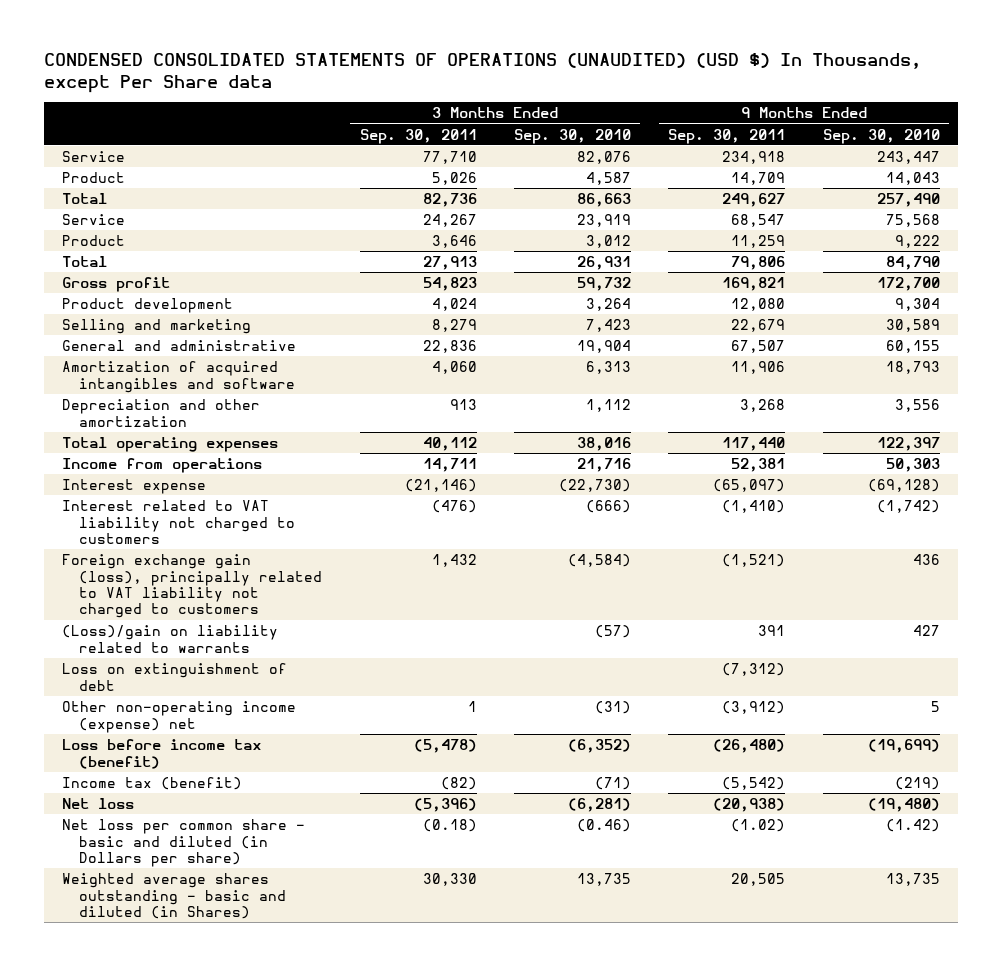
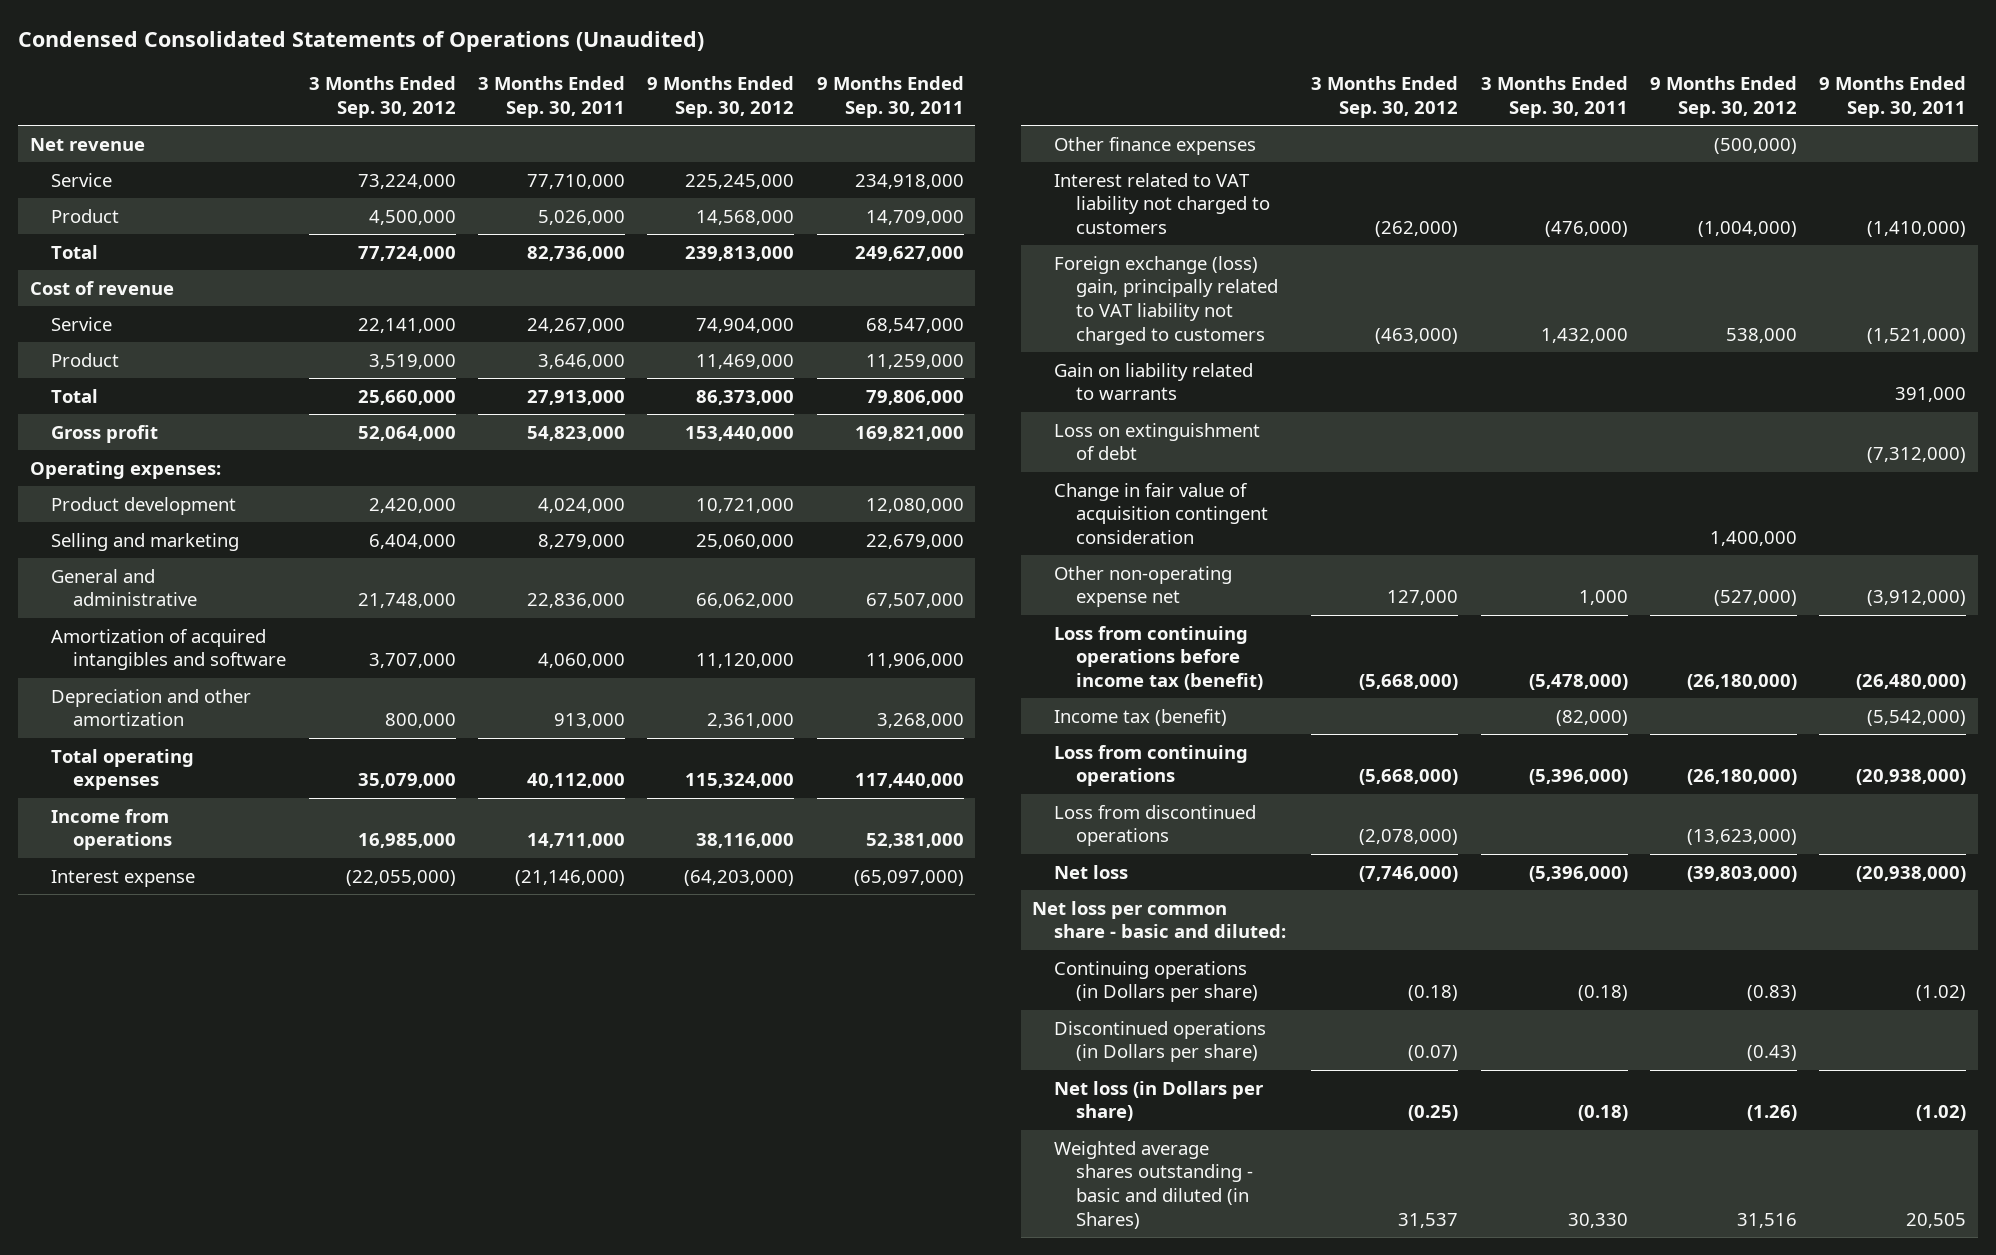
- CONDENSED CONSOLIDATED STATEMENTS OF OPERATIONS (UNAUDITED) (USD $) In Thousands, except Per Share data
+ Condensed Consolidated Statements of Operations (Unaudited)
- | 3 Months Ended Sep. 30, 2011 | 3 Months Ended Sep. 30, 2010 | 9 Months Ended Sep. 30, 2011 | 9 Months Ended Sep. 30, 2010
+ | 3 Months Ended Sep. 30, 2012 | 3 Months Ended Sep. 30, 2011 | 9 Months Ended Sep. 30, 2012 | 9 Months Ended Sep. 30, 2011
- Service | 77,710 | 82,076 | 234,918 | 243,447
- Product | 5,026 | 4,587 | 14,709 | 14,043
- Total | 82,736 | 86,663 | 249,627 | 257,490
- Service | 24,267 | 23,919 | 68,547 | 75,568
- Product | 3,646 | 3,012 | 11,259 | 9,222
- Total | 27,913 | 26,931 | 79,806 | 84,790
- Gross profit | 54,823 | 59,732 | 169,821 | 172,700
- Product development | 4,024 | 3,264 | 12,080 | 9,304
- Selling and marketing | 8,279 | 7,423 | 22,679 | 30,589
- General and administrative | 22,836 | 19,904 | 67,507 | 60,155
- Amortization of acquired intangibles and software | 4,060 | 6,313 | 11,906 | 18,793
- Depreciation and other amortization | 913 | 1,112 | 3,268 | 3,556
- Total operating expenses | 40,112 | 38,016 | 117,440 | 122,397
- Income from operations | 14,711 | 21,716 | 52,381 | 50,303
- Interest expense | (21,146) | (22,730) | (65,097) | (69,128)
- Interest related to VAT liability not charged to customers | (476) | (666) | (1,410) | (1,742)
- Foreign exchange gain (loss), principally related to VAT liability not charged to customers | 1,432 | (4,584) | (1,521) | 436
- (Loss)/gain on liability related to warrants | | (57) | 391 | 427
- Loss on extinguishment of debt | | | (7,312) |
- Other non-operating income (expense) net | 1 | (31) | (3,912) | 5
- Loss before income tax (benefit) | (5,478) | (6,352) | (26,480) | (19,699)
- Income tax (benefit) | (82) | (71) | (5,542) | (219)
- Net loss | (5,396) | (6,281) | (20,938) | (19,480)
- Net loss per common share - basic and diluted (in Dollars per share) | (0.18) | (0.46) | (1.02) | (1.42)
+ Net revenue
+ Service | 73,224,000 | 77,710,000 | 225,245,000 | 234,918,000
+ Product | 4,500,000 | 5,026,000 | 14,568,000 | 14,709,000
+ Total | 77,724,000 | 82,736,000 | 239,813,000 | 249,627,000
+ Cost of revenue
+ Service | 22,141,000 | 24,267,000 | 74,904,000 | 68,547,000
+ Product | 3,519,000 | 3,646,000 | 11,469,000 | 11,259,000
+ Total | 25,660,000 | 27,913,000 | 86,373,000 | 79,806,000
+ Gross profit | 52,064,000 | 54,823,000 | 153,440,000 | 169,821,000
+ Operating expenses:
+ Product development | 2,420,000 | 4,024,000 | 10,721,000 | 12,080,000
+ Selling and marketing | 6,404,000 | 8,279,000 | 25,060,000 | 22,679,000
+ General and administrative | 21,748,000 | 22,836,000 | 66,062,000 | 67,507,000
+ Amortization of acquired intangibles and software | 3,707,000 | 4,060,000 | 11,120,000 | 11,906,000
+ Depreciation and other amortization | 800,000 | 913,000 | 2,361,000 | 3,268,000
+ Total operating expenses | 35,079,000 | 40,112,000 | 115,324,000 | 117,440,000
+ Income from operations | 16,985,000 | 14,711,000 | 38,116,000 | 52,381,000
+ Interest expense | (22,055,000) | (21,146,000) | (64,203,000) | (65,097,000)
+ Other finance expenses | | | (500,000) |
+ Interest related to VAT liability not charged to customers | (262,000) | (476,000) | (1,004,000) | (1,410,000)
+ Foreign exchange (loss) gain, principally related to VAT liability not charged to customers | (463,000) | 1,432,000 | 538,000 | (1,521,000)
+ Gain on liability related to warrants | | | | 391,000
+ Loss on extinguishment of debt | | | | (7,312,000)
+ Change in fair value of acquisition contingent consideration | | | 1,400,000 |
+ Other non-operating expense net | 127,000 | 1,000 | (527,000) | (3,912,000)
+ Loss from continuing operations before income tax (benefit) | (5,668,000) | (5,478,000) | (26,180,000) | (26,480,000)
+ Income tax (benefit) | | (82,000) | | (5,542,000)
+ Loss from continuing operations | (5,668,000) | (5,396,000) | (26,180,000) | (20,938,000)
+ Loss from discontinued operations | (2,078,000) | | (13,623,000) |
+ Net loss | (7,746,000) | (5,396,000) | (39,803,000) | (20,938,000)
+ Net loss per common share - basic and diluted:
+ Continuing operations (in Dollars per share) | (0.18) | (0.18) | (0.83) | (1.02)
+ Discontinued operations (in Dollars per share) | (0.07) | | (0.43) |
+ Net loss (in Dollars per share) | (0.25) | (0.18) | (1.26) | (1.02)

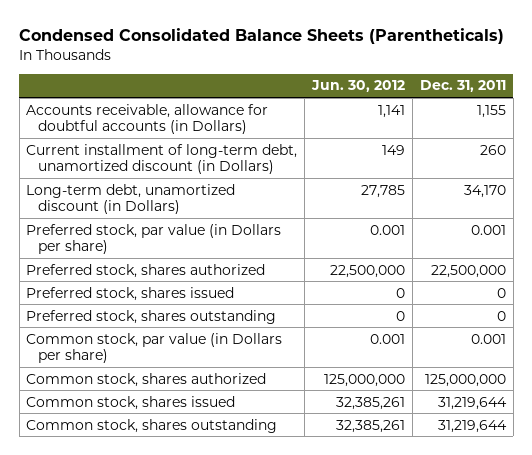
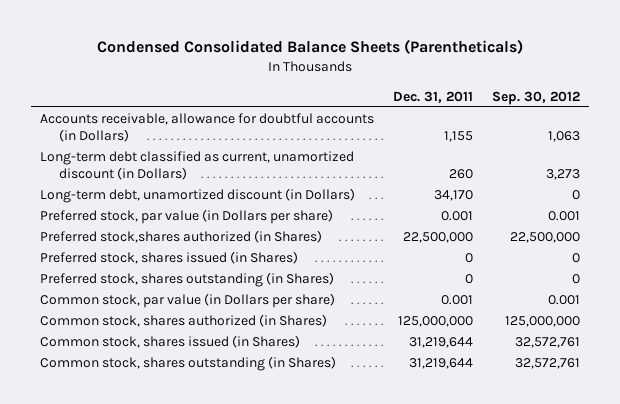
- | Jun. 30, 2012 | Dec. 31, 2011
+ | Dec. 31, 2011 | Sep. 30, 2012
- Current installment of long-term debt, unamortized discount (in Dollars) | 149 | 260
+ Long-term debt classified as current, unamortized discount (in Dollars) | 260 | 3,273
- Preferred stock, shares authorized | 22,500,000 | 22,500,000
- Preferred stock, shares issued | 0 | 0
- Preferred stock, shares outstanding | 0 | 0
+ Preferred stock,shares authorized (in Shares) | 22,500,000 | 22,500,000
+ Preferred stock, shares issued (in Shares) | 0 | 0
+ Preferred stock, shares outstanding (in Shares) | 0 | 0
- Common stock, shares authorized | 125,000,000 | 125,000,000
- Common stock, shares issued | 32,385,261 | 31,219,644
- Common stock, shares outstanding | 32,385,261 | 31,219,644
+ Common stock, shares authorized (in Shares) | 125,000,000 | 125,000,000
+ Common stock, shares issued (in Shares) | 31,219,644 | 32,572,761
+ Common stock, shares outstanding (in Shares) | 31,219,644 | 32,572,761

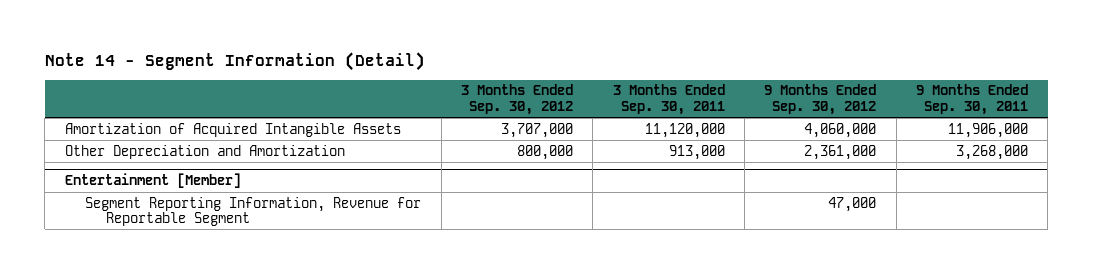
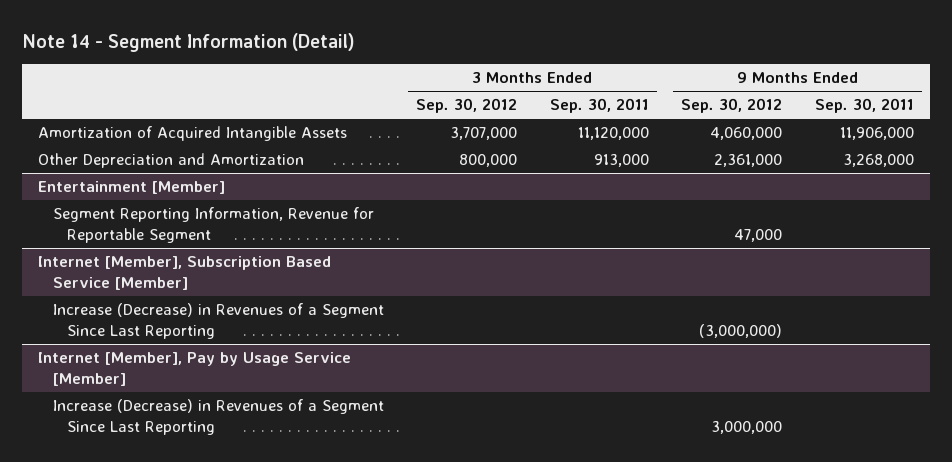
+ Internet [Member], Subscription Based Service [Member]
+ Increase (Decrease) in Revenues of a Segment Since Last Reporting | | | (3,000,000) |
+ Internet [Member], Pay by Usage Service [Member]
+ Increase (Decrease) in Revenues of a Segment Since Last Reporting | | | 3,000,000 |

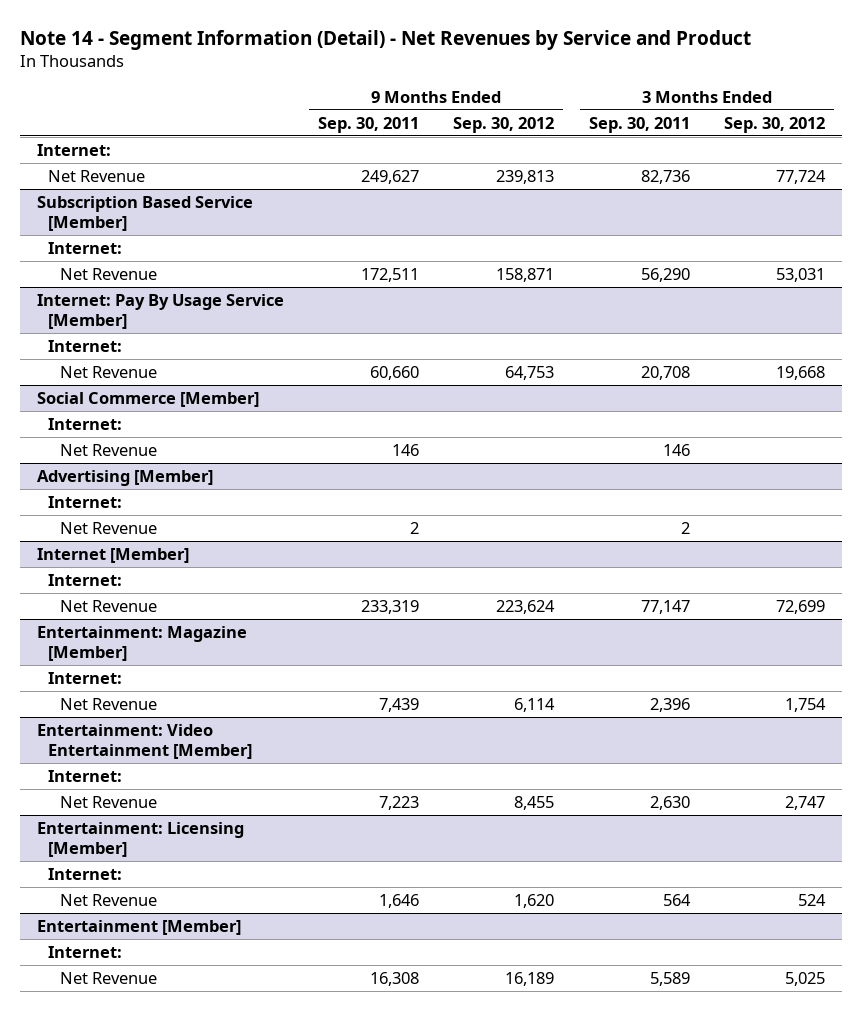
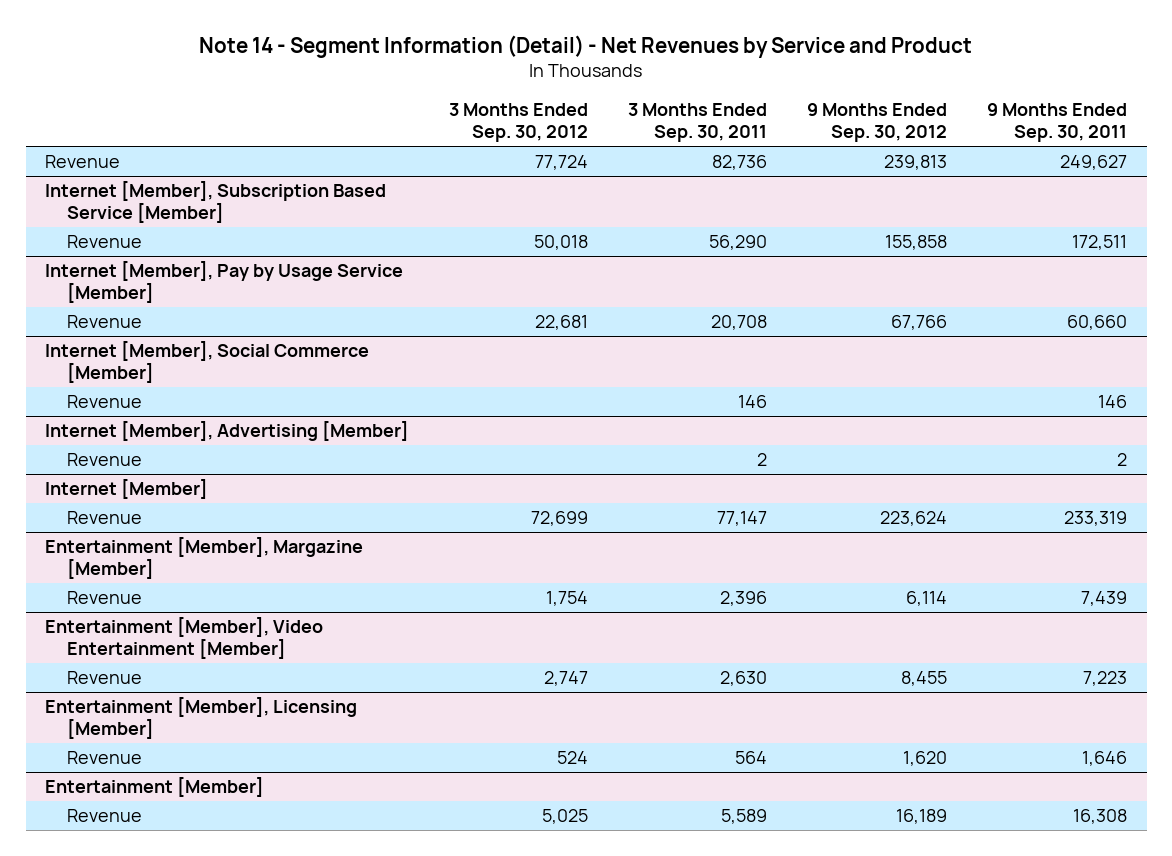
- | 9 Months Ended Sep. 30, 2011 | 9 Months Ended Sep. 30, 2012 | 3 Months Ended Sep. 30, 2011 | 3 Months Ended Sep. 30, 2012
+ | 3 Months Ended Sep. 30, 2012 | 3 Months Ended Sep. 30, 2011 | 9 Months Ended Sep. 30, 2012 | 9 Months Ended Sep. 30, 2011
- Internet:
- Net Revenue | 249,627 | 239,813 | 82,736 | 77,724
- Subscription Based Service [Member]
- Internet:
- Net Revenue | 172,511 | 158,871 | 56,290 | 53,031
- Internet: Pay By Usage Service [Member]
- Internet:
- Net Revenue | 60,660 | 64,753 | 20,708 | 19,668
- Social Commerce [Member]
- Internet:
- Net Revenue | 146 | | 146 |
- Advertising [Member]
- Internet:
- Net Revenue | 2 | | 2 |
+ Revenue | 77,724 | 82,736 | 239,813 | 249,627
+ Internet [Member], Subscription Based Service [Member]
+ Revenue | 50,018 | 56,290 | 155,858 | 172,511
+ Internet [Member], Pay by Usage Service [Member]
+ Revenue | 22,681 | 20,708 | 67,766 | 60,660
+ Internet [Member], Social Commerce [Member]
+ Revenue | | 146 | | 146
+ Internet [Member], Advertising [Member]
+ Revenue | | 2 | | 2
@ Internet [Member]
- Internet:
- Net Revenue | 233,319 | 223,624 | 77,147 | 72,699
- Entertainment: Magazine [Member]
- Internet:
- Net Revenue | 7,439 | 6,114 | 2,396 | 1,754
- Entertainment: Video Entertainment [Member]
- Internet:
- Net Revenue | 7,223 | 8,455 | 2,630 | 2,747
- Entertainment: Licensing [Member]
- Internet:
- Net Revenue | 1,646 | 1,620 | 564 | 524
@ Internet [Member]
+ Revenue | 72,699 | 77,147 | 223,624 | 233,319
+ Entertainment [Member], Margazine [Member]
+ Revenue | 1,754 | 2,396 | 6,114 | 7,439
+ Entertainment [Member], Video Entertainment [Member]
+ Revenue | 2,747 | 2,630 | 8,455 | 7,223
+ Entertainment [Member], Licensing [Member]
+ Revenue | 524 | 564 | 1,620 | 1,646
@ Entertainment [Member]
- Internet:
- Net Revenue | 16,308 | 16,189 | 5,589 | 5,025
+ Revenue | 5,025 | 5,589 | 16,189 | 16,308

